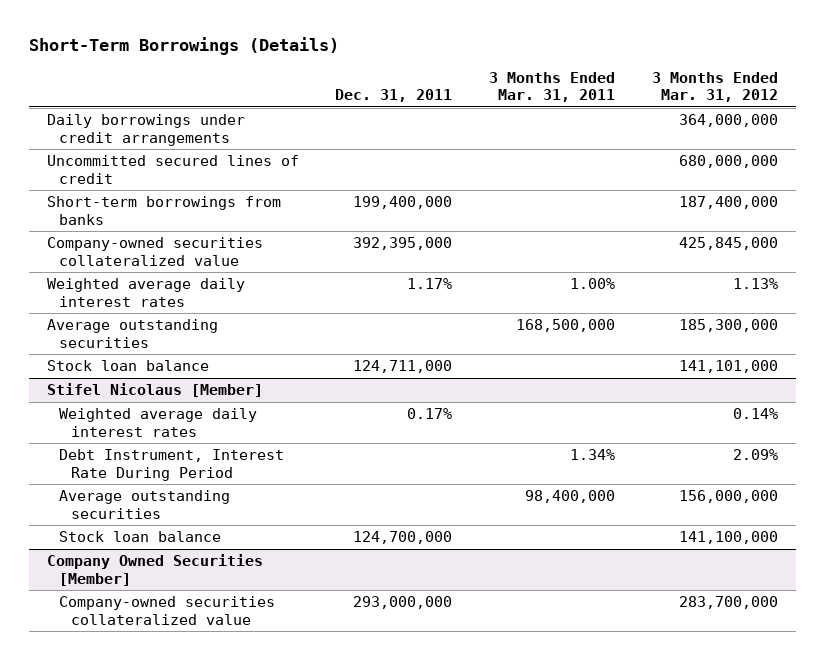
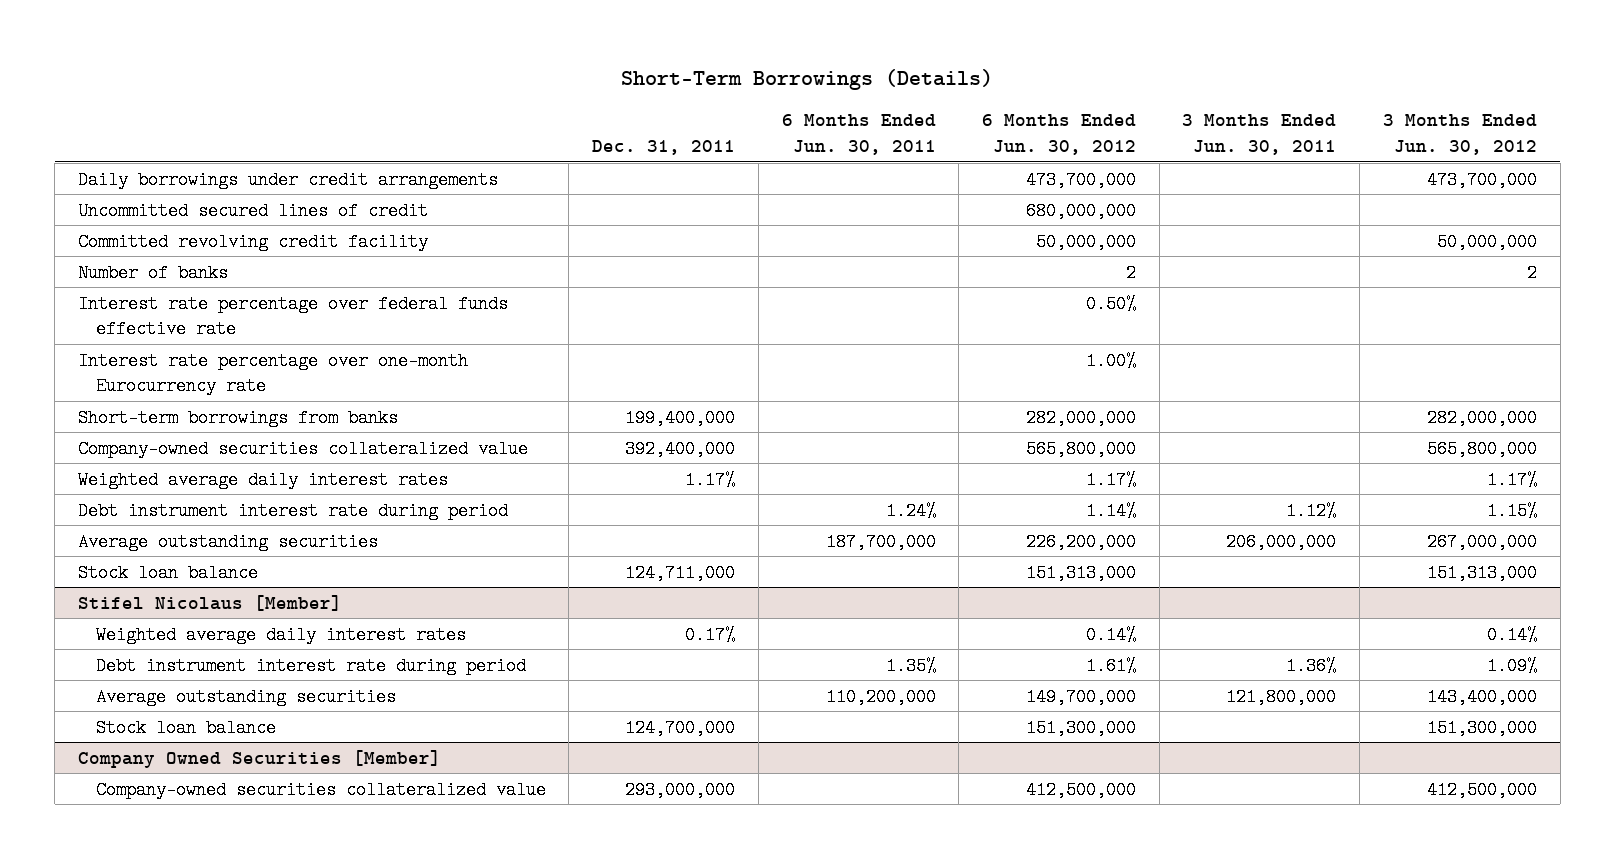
- | Dec. 31, 2011 | 3 Months Ended Mar. 31, 2011 | 3 Months Ended Mar. 31, 2012
+ | Dec. 31, 2011 | 6 Months Ended Jun. 30, 2011 | 6 Months Ended Jun. 30, 2012 | 3 Months Ended Jun. 30, 2011 | 3 Months Ended Jun. 30, 2012
+ Committed revolving credit facility | | | 50,000,000 | | 50,000,000
+ Number of banks | | | 2 | | 2
+ Interest rate percentage over federal funds effective rate | | | 0.50% | |
+ Interest rate percentage over one-month Eurocurrency rate | | | 1.00% | |
- Company-owned securities collateralized value | 392,395,000 | | 425,845,000
+ Company-owned securities collateralized value | 392,400,000 | | 565,800,000 | | 565,800,000
+ Debt instrument interest rate during period | | 1.24% | 1.14% | 1.12% | 1.15%
@ Stifel Nicolaus [Member]
- Debt Instrument, Interest Rate During Period | | 1.34% | 2.09%
+ Debt instrument interest rate during period | | 1.35% | 1.61% | 1.36% | 1.09%

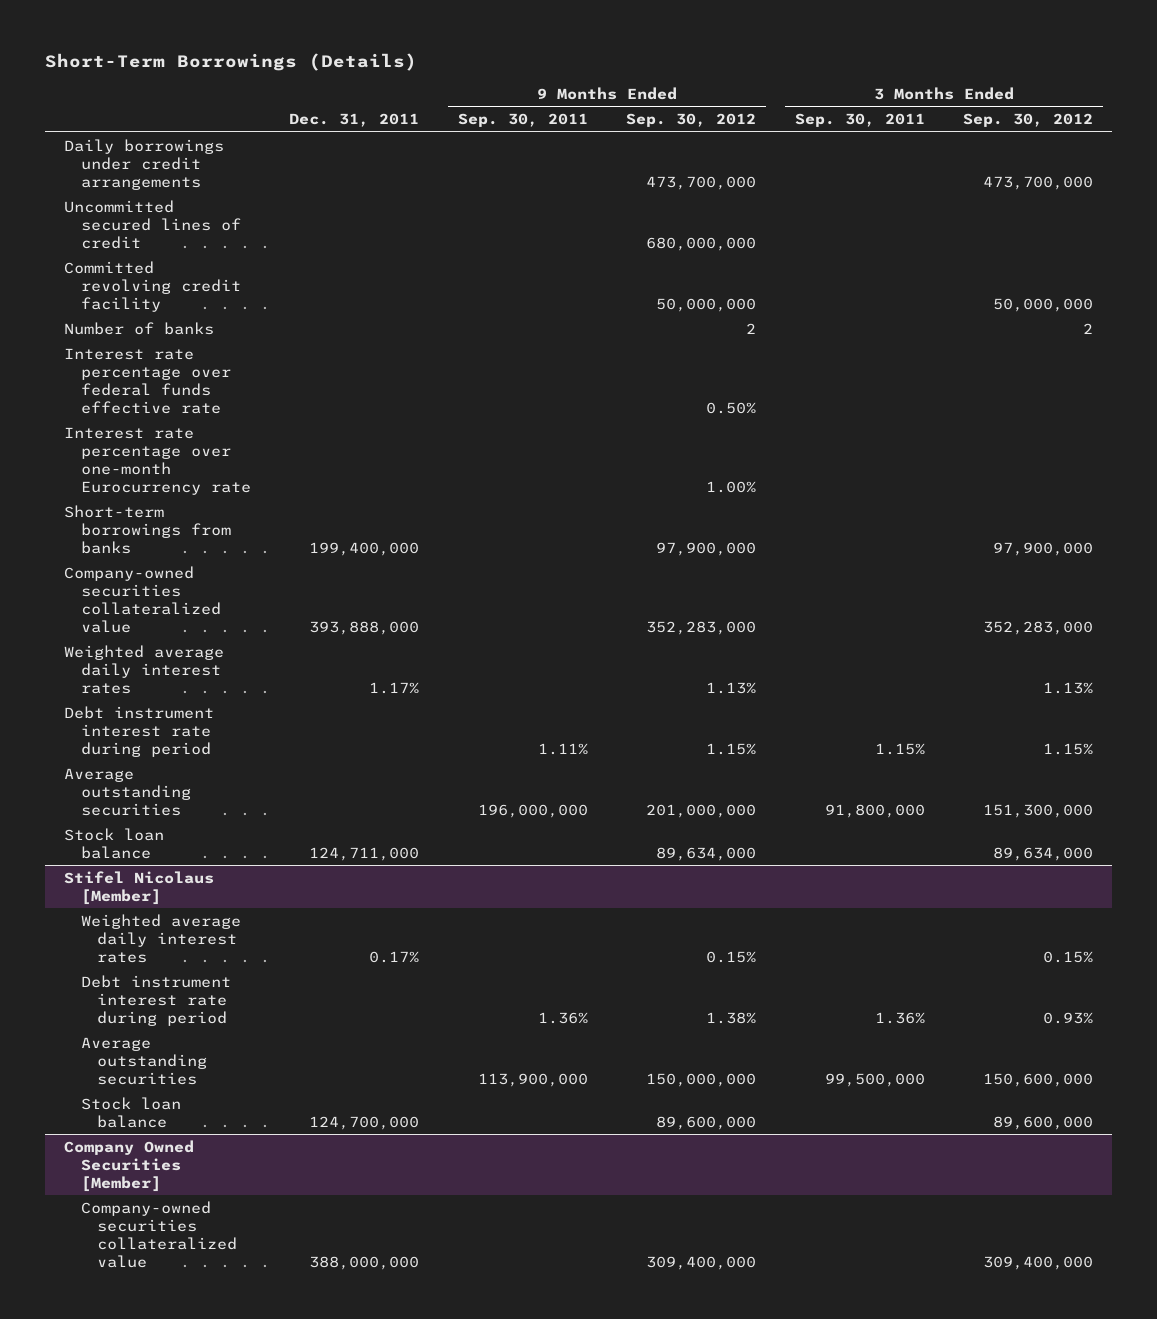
- | Dec. 31, 2011 | 6 Months Ended Jun. 30, 2011 | 6 Months Ended Jun. 30, 2012 | 3 Months Ended Jun. 30, 2011 | 3 Months Ended Jun. 30, 2012
+ | Dec. 31, 2011 | 9 Months Ended Sep. 30, 2011 | 9 Months Ended Sep. 30, 2012 | 3 Months Ended Sep. 30, 2011 | 3 Months Ended Sep. 30, 2012
- Company-owned securities collateralized value | 392,400,000 | | 565,800,000 | | 565,800,000
+ Company-owned securities collateralized value | 393,888,000 | | 352,283,000 | | 352,283,000
@ Company Owned Securities [Member]
- Company-owned securities collateralized value | 293,000,000 | | 412,500,000 | | 412,500,000
+ Company-owned securities collateralized value | 388,000,000 | | 309,400,000 | | 309,400,000

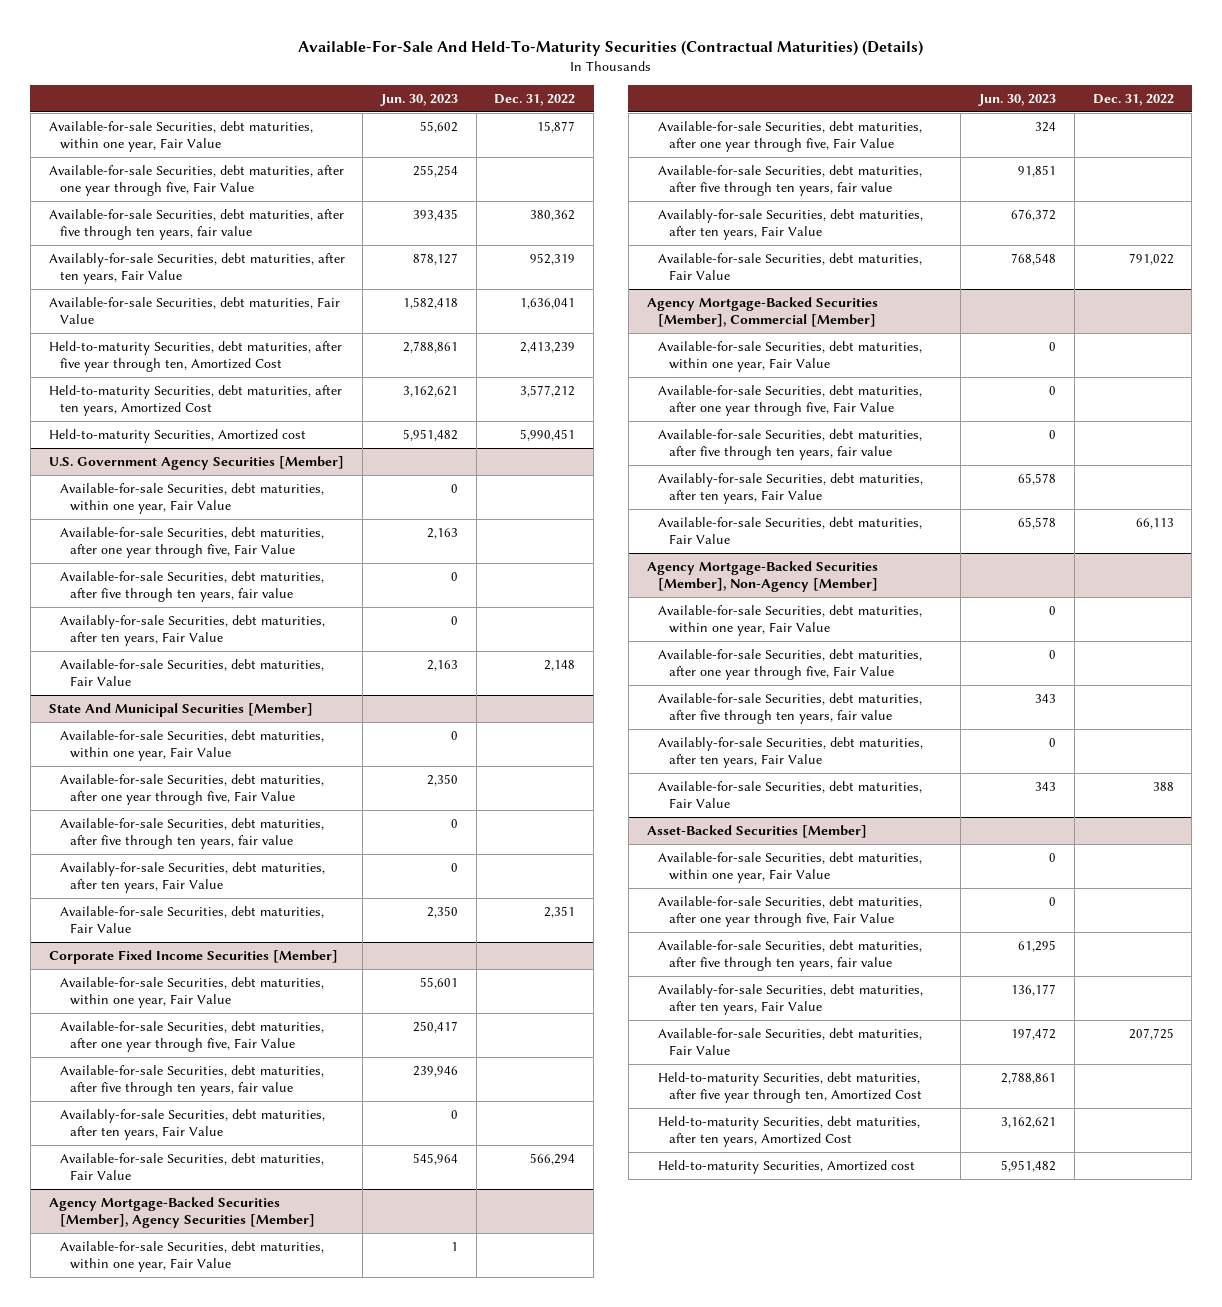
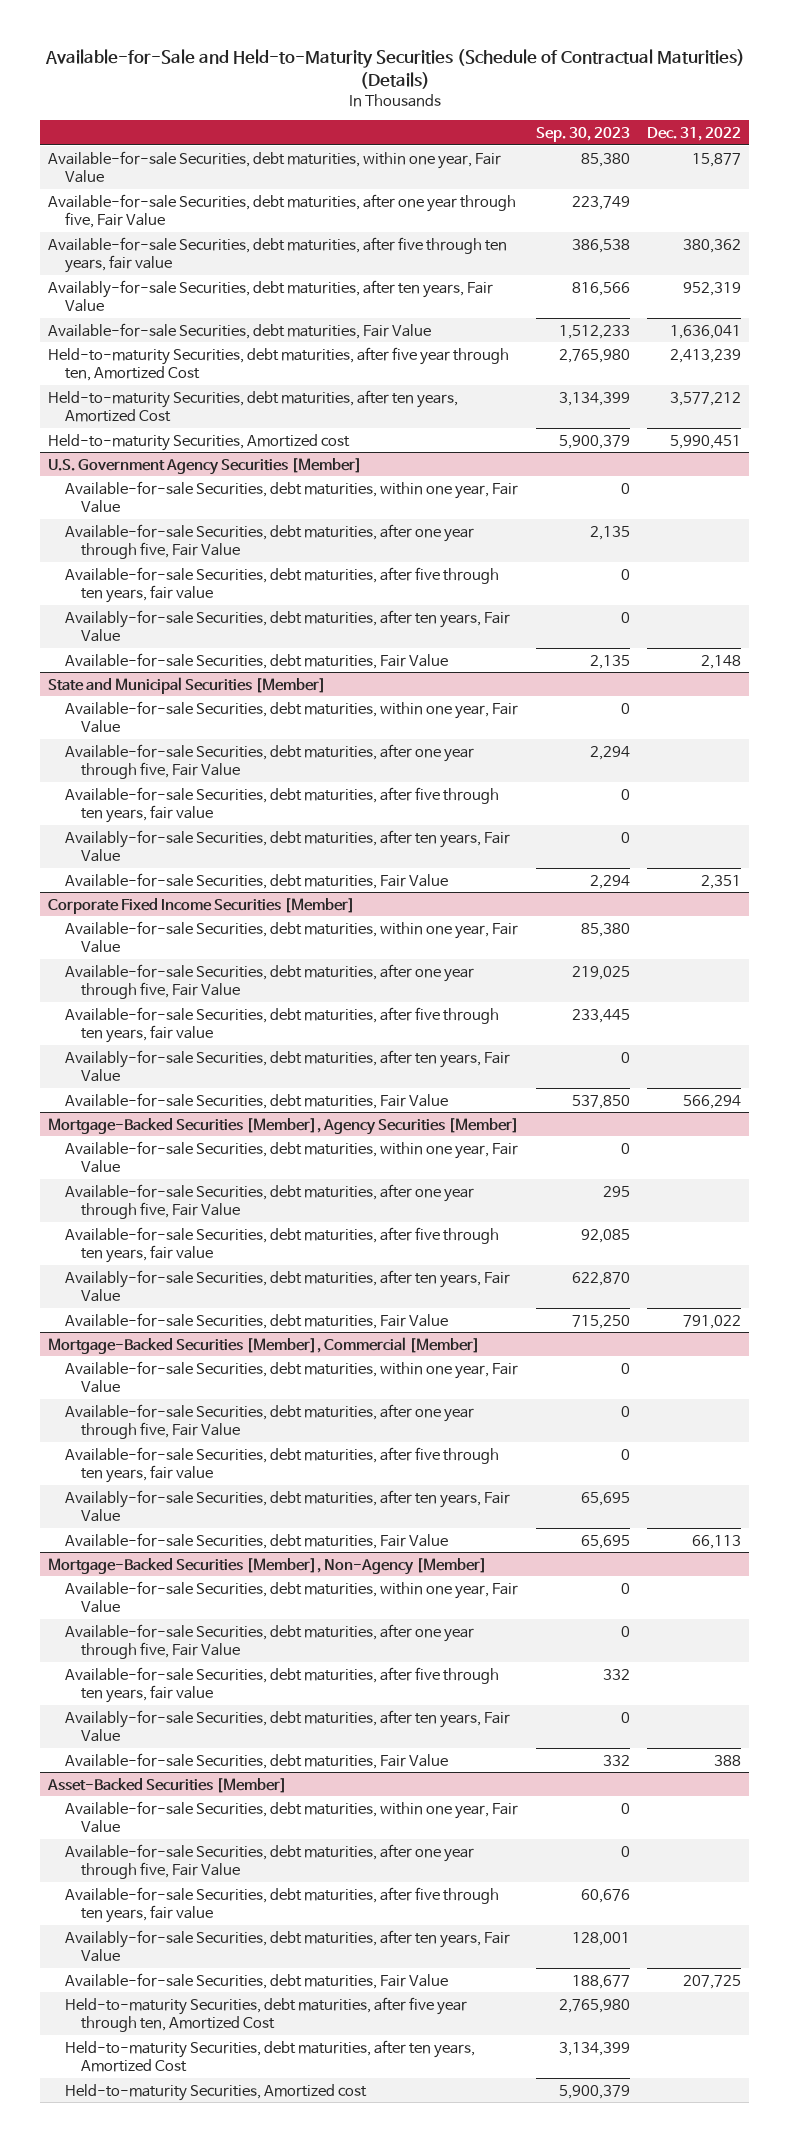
- Available-For-Sale And Held-To-Maturity Securities (Contractual Maturities) (Details)
+ Available-for-Sale and Held-to-Maturity Securities (Schedule of Contractual Maturities) (Details)
- | Jun. 30, 2023 | Dec. 31, 2022
+ | Sep. 30, 2023 | Dec. 31, 2022
- State And Municipal Securities [Member]
+ State and Municipal Securities [Member]
- Agency Mortgage-Backed Securities [Member], Agency Securities [Member]
+ Mortgage-Backed Securities [Member], Agency Securities [Member]
- Agency Mortgage-Backed Securities [Member], Commercial [Member]
+ Mortgage-Backed Securities [Member], Commercial [Member]
- Agency Mortgage-Backed Securities [Member], Non-Agency [Member]
+ Mortgage-Backed Securities [Member], Non-Agency [Member]

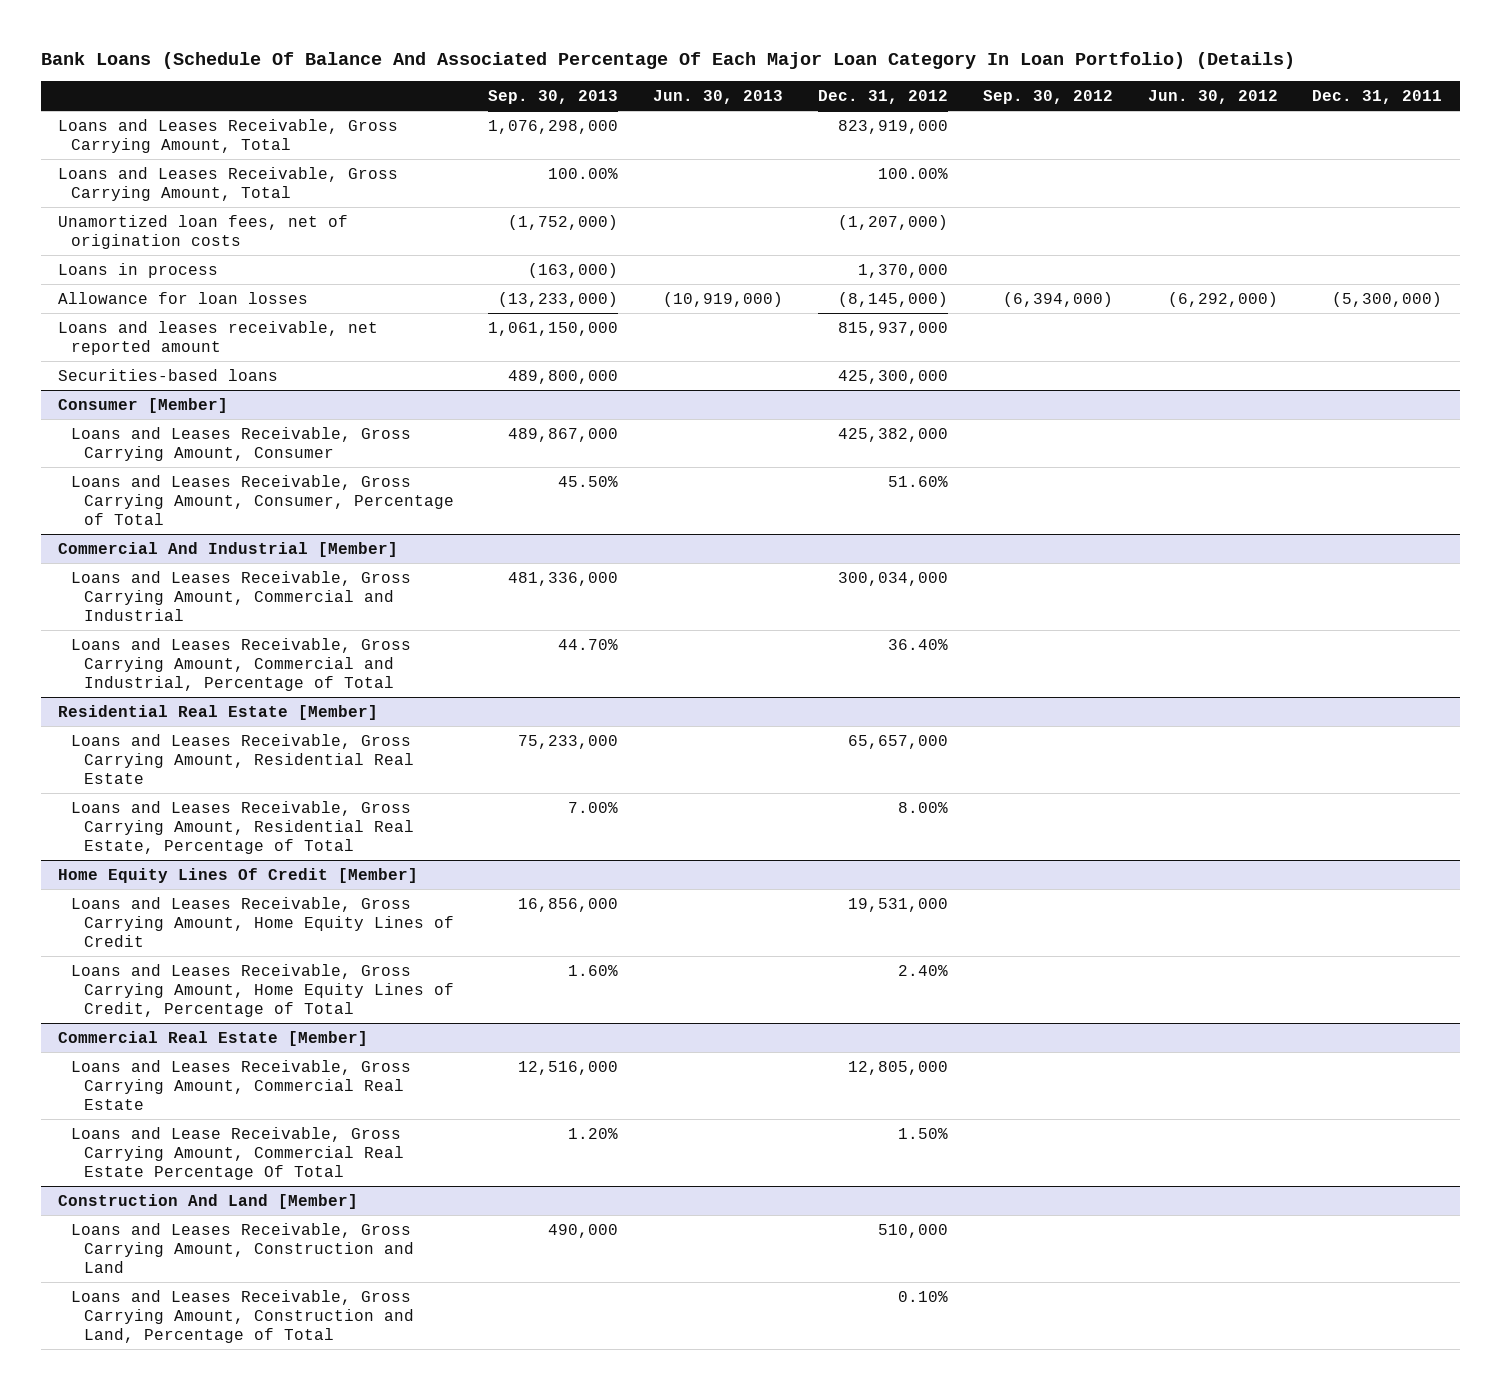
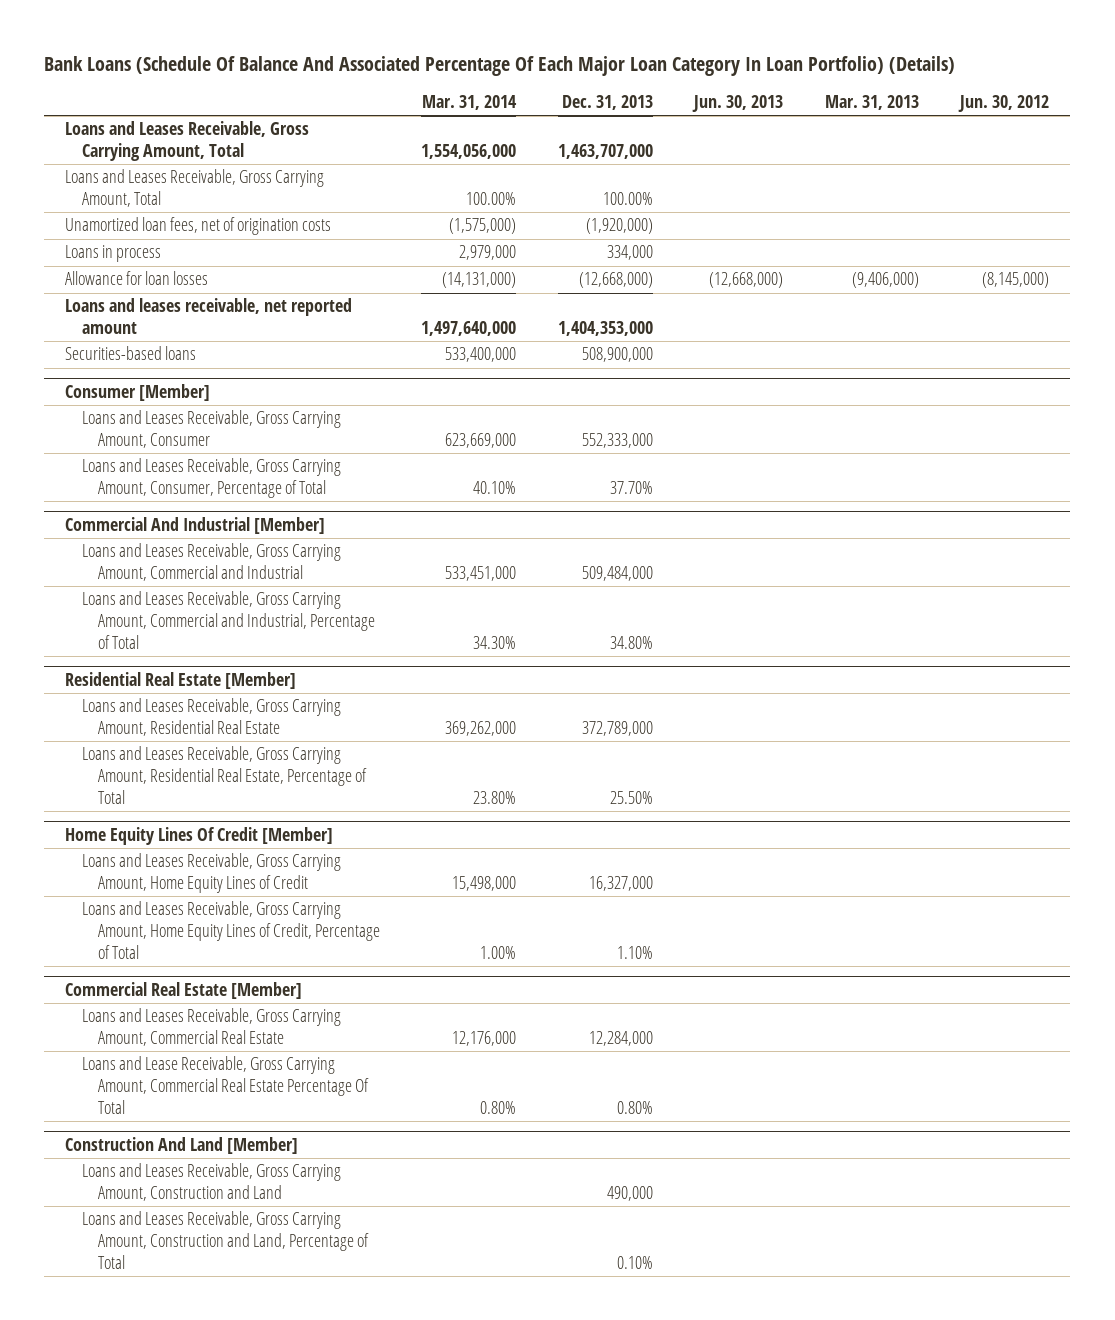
- | Sep. 30, 2013 | Jun. 30, 2013 | Dec. 31, 2012 | Sep. 30, 2012 | Jun. 30, 2012 | Dec. 31, 2011
+ | Mar. 31, 2014 | Dec. 31, 2013 | Jun. 30, 2013 | Mar. 31, 2013 | Jun. 30, 2012
- Allowance for loan losses | (13,233,000) | (10,919,000) | (8,145,000) | (6,394,000) | (6,292,000) | (5,300,000)
+ Allowance for loan losses | (14,131,000) | (12,668,000) | (12,668,000) | (9,406,000) | (8,145,000)

